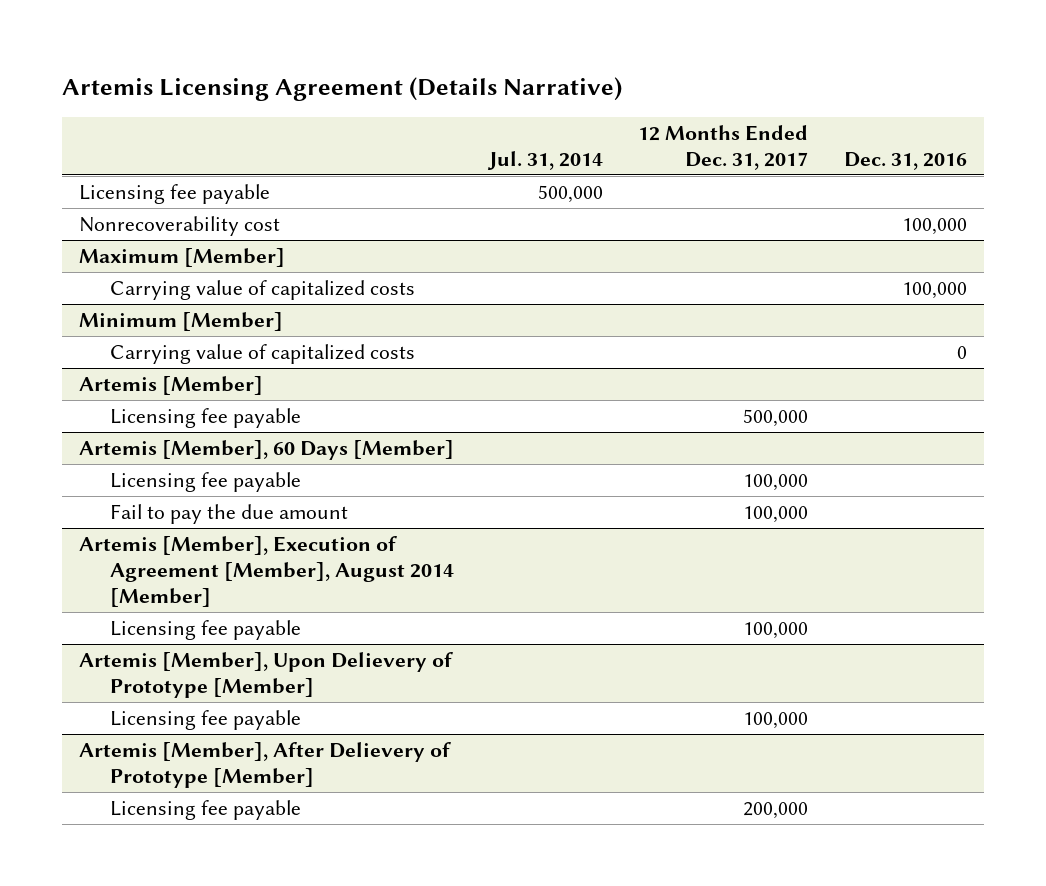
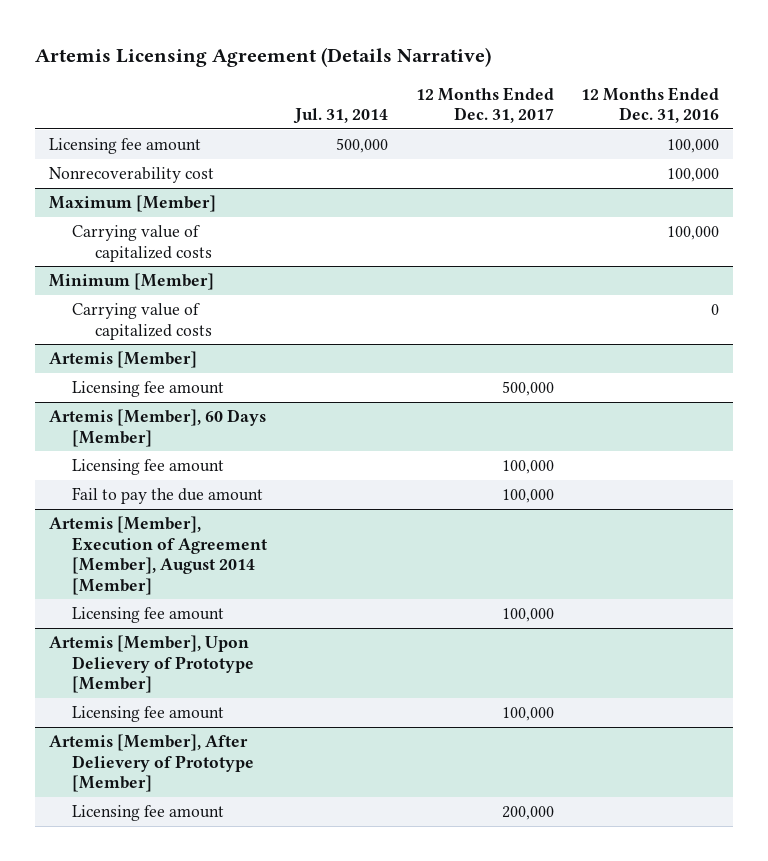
- | Jul. 31, 2014 | 12 Months Ended Dec. 31, 2017 | Dec. 31, 2016
+ | Jul. 31, 2014 | 12 Months Ended Dec. 31, 2017 | 12 Months Ended Dec. 31, 2016
- Licensing fee payable | 500,000 | |
+ Licensing fee amount | 500,000 | | 100,000
@ Artemis [Member]
- Licensing fee payable | | 500,000 |
+ Licensing fee amount | | 500,000 |
@ Artemis [Member], 60 Days [Member]
- Licensing fee payable | | 100,000 |
+ Licensing fee amount | | 100,000 |
@ Artemis [Member], Execution of Agreement [Member], August 2014 [Member]
- Licensing fee payable | | 100,000 |
+ Licensing fee amount | | 100,000 |
@ Artemis [Member], Upon Delievery of Prototype [Member]
- Licensing fee payable | | 100,000 |
+ Licensing fee amount | | 100,000 |
@ Artemis [Member], After Delievery of Prototype [Member]
- Licensing fee payable | | 200,000 |
+ Licensing fee amount | | 200,000 |

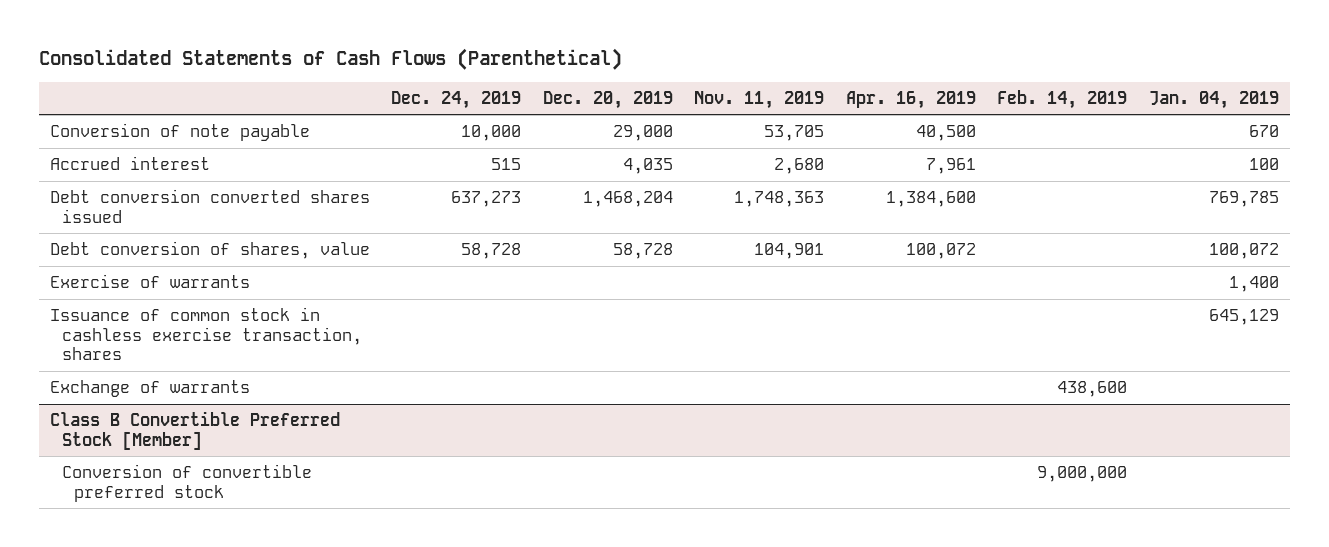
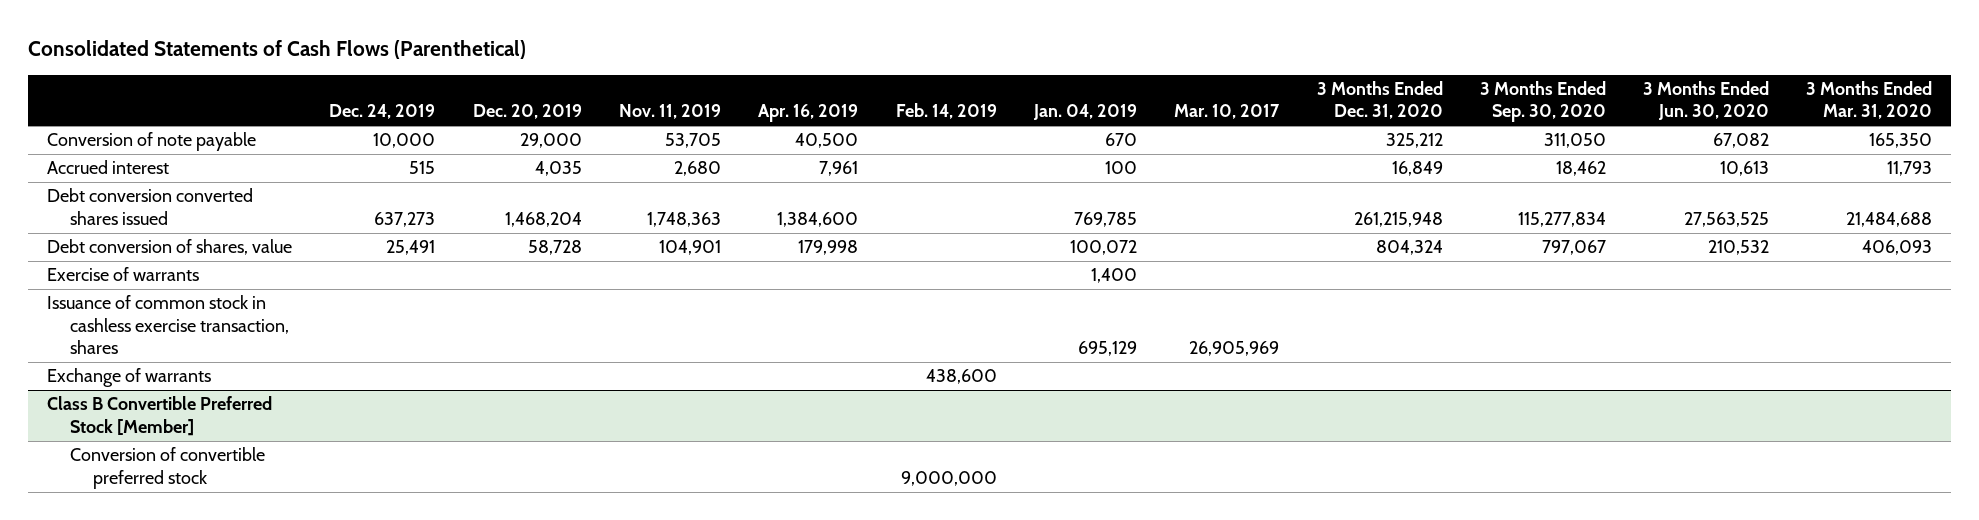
- | Dec. 24, 2019 | Dec. 20, 2019 | Nov. 11, 2019 | Apr. 16, 2019 | Feb. 14, 2019 | Jan. 04, 2019
+ | Dec. 24, 2019 | Dec. 20, 2019 | Nov. 11, 2019 | Apr. 16, 2019 | Feb. 14, 2019 | Jan. 04, 2019 | Mar. 10, 2017 | 3 Months Ended Dec. 31, 2020 | 3 Months Ended Sep. 30, 2020 | 3 Months Ended Jun. 30, 2020 | 3 Months Ended Mar. 31, 2020
- Debt conversion of shares, value | 58,728 | 58,728 | 104,901 | 100,072 | | 100,072
+ Debt conversion of shares, value | 25,491 | 58,728 | 104,901 | 179,998 | | 100,072 | | 804,324 | 797,067 | 210,532 | 406,093
- Issuance of common stock in cashless exercise transaction, shares | | | | | | 645,129
+ Issuance of common stock in cashless exercise transaction, shares | | | | | | 695,129 | 26,905,969 | | | |

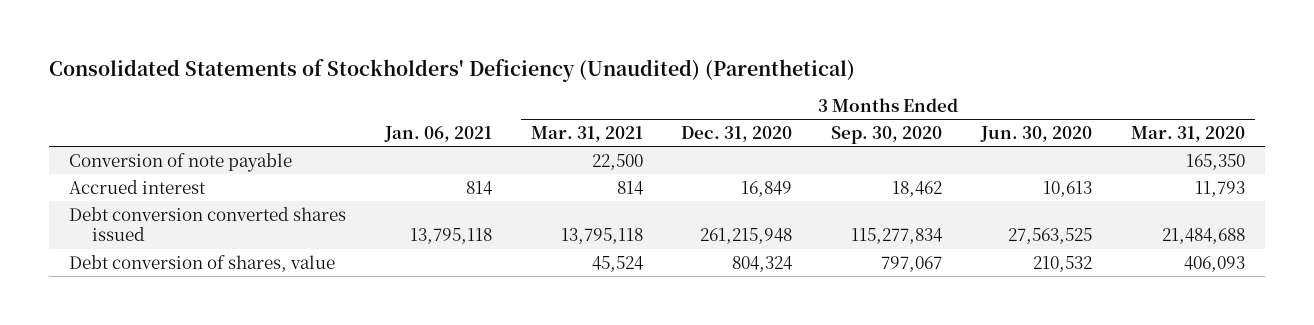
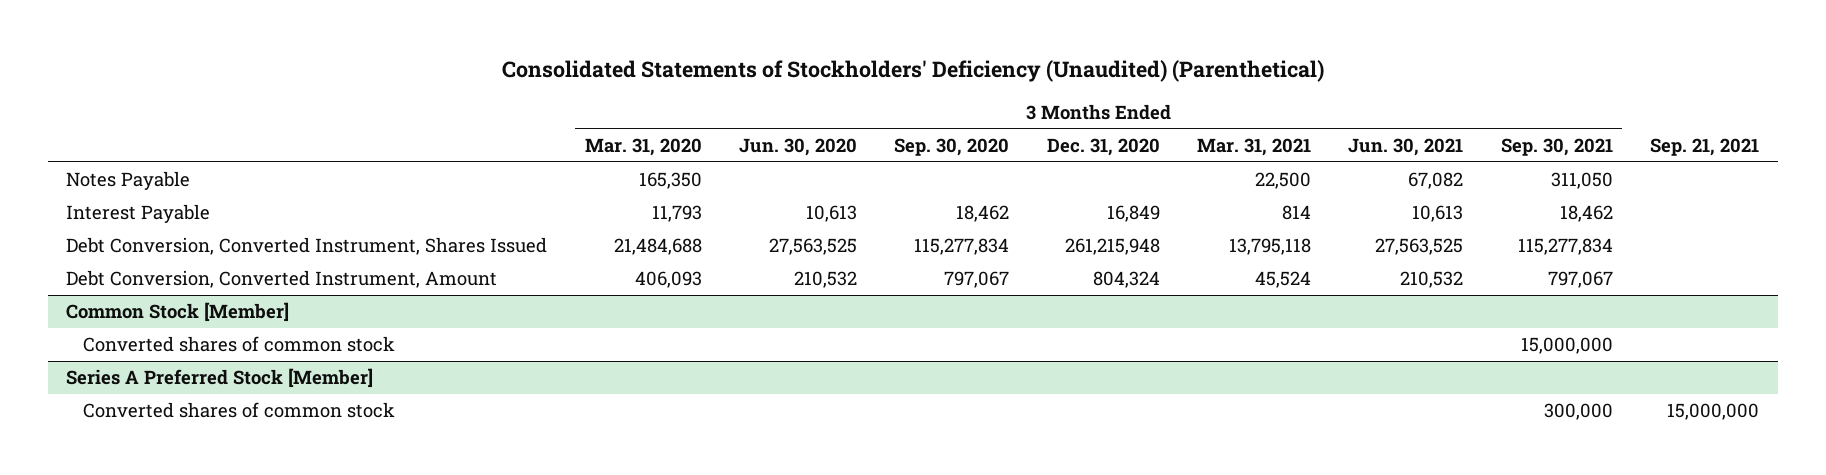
- | Jan. 06, 2021 | 3 Months Ended Mar. 31, 2021 | 3 Months Ended Dec. 31, 2020 | 3 Months Ended Sep. 30, 2020 | 3 Months Ended Jun. 30, 2020 | 3 Months Ended Mar. 31, 2020
+ | 3 Months Ended Mar. 31, 2020 | 3 Months Ended Jun. 30, 2020 | 3 Months Ended Sep. 30, 2020 | 3 Months Ended Dec. 31, 2020 | 3 Months Ended Mar. 31, 2021 | 3 Months Ended Jun. 30, 2021 | 3 Months Ended Sep. 30, 2021 | Sep. 21, 2021
- Conversion of note payable | | 22,500 | | | | 165,350
- Accrued interest | 814 | 814 | 16,849 | 18,462 | 10,613 | 11,793
- Debt conversion converted shares issued | 13,795,118 | 13,795,118 | 261,215,948 | 115,277,834 | 27,563,525 | 21,484,688
- Debt conversion of shares, value | | 45,524 | 804,324 | 797,067 | 210,532 | 406,093
+ Notes Payable | 165,350 | | | | 22,500 | 67,082 | 311,050 |
+ Interest Payable | 11,793 | 10,613 | 18,462 | 16,849 | 814 | 10,613 | 18,462 |
+ Debt Conversion, Converted Instrument, Shares Issued | 21,484,688 | 27,563,525 | 115,277,834 | 261,215,948 | 13,795,118 | 27,563,525 | 115,277,834 |
+ Debt Conversion, Converted Instrument, Amount | 406,093 | 210,532 | 797,067 | 804,324 | 45,524 | 210,532 | 797,067 |
+ Common Stock [Member]
+ Converted shares of common stock | | | | | | | 15,000,000 |
+ Series A Preferred Stock [Member]
+ Converted shares of common stock | | | | | | | 300,000 | 15,000,000

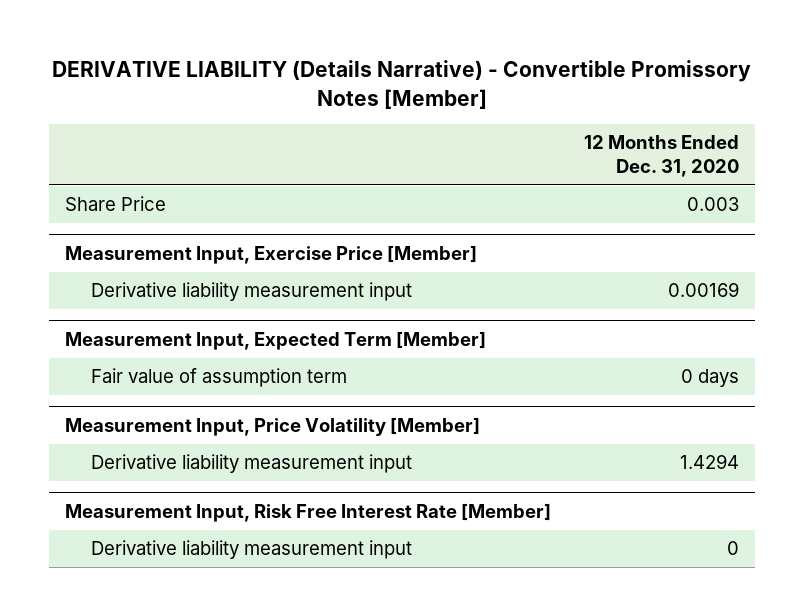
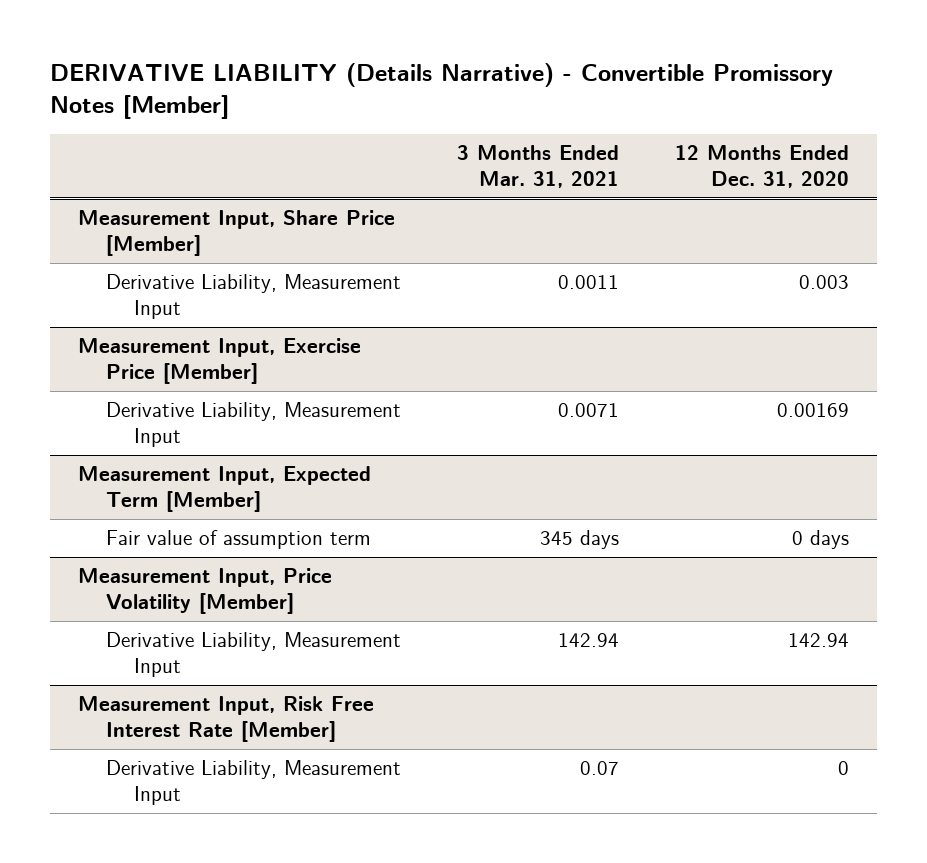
- | 12 Months Ended Dec. 31, 2020
+ | 3 Months Ended Mar. 31, 2021 | 12 Months Ended Dec. 31, 2020
- Share Price | 0.003
+ Measurement Input, Share Price [Member]
+ Derivative Liability, Measurement Input | 0.0011 | 0.003
@ Measurement Input, Exercise Price [Member]
- Derivative liability measurement input | 0.00169
+ Derivative Liability, Measurement Input | 0.0071 | 0.00169
@ Measurement Input, Price Volatility [Member]
- Derivative liability measurement input | 1.4294
+ Derivative Liability, Measurement Input | 142.94 | 142.94
@ Measurement Input, Risk Free Interest Rate [Member]
- Derivative liability measurement input | 0
+ Derivative Liability, Measurement Input | 0.07 | 0

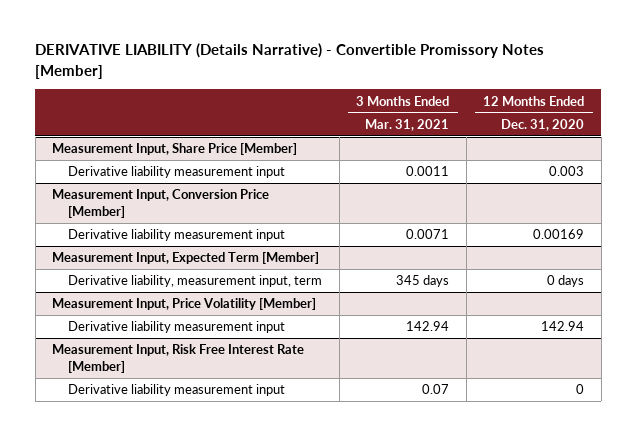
@ Measurement Input, Share Price [Member]
- Derivative Liability, Measurement Input | 0.0011 | 0.003
- Measurement Input, Exercise Price [Member]
- Derivative Liability, Measurement Input | 0.0071 | 0.00169
@ Measurement Input, Share Price [Member]
+ Derivative liability measurement input | 0.0011 | 0.003
+ Measurement Input, Conversion Price [Member]
+ Derivative liability measurement input | 0.0071 | 0.00169
@ Measurement Input, Expected Term [Member]
- Fair value of assumption term | 345 days | 0 days
+ Derivative liability, measurement input, term | 345 days | 0 days
@ Measurement Input, Price Volatility [Member]
- Derivative Liability, Measurement Input | 142.94 | 142.94
+ Derivative liability measurement input | 142.94 | 142.94
@ Measurement Input, Risk Free Interest Rate [Member]
- Derivative Liability, Measurement Input | 0.07 | 0
+ Derivative liability measurement input | 0.07 | 0

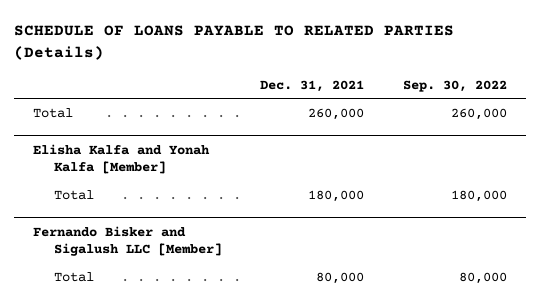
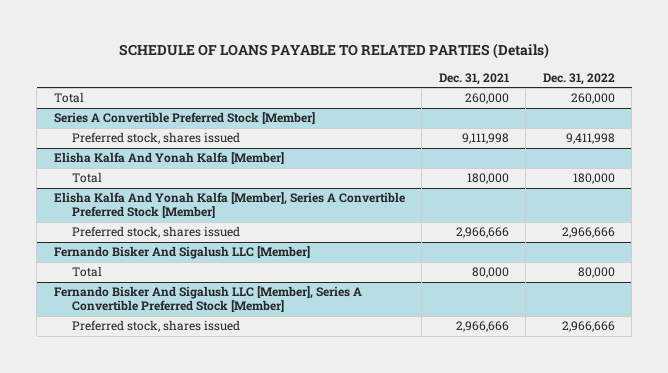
- | Dec. 31, 2021 | Sep. 30, 2022
+ | Dec. 31, 2021 | Dec. 31, 2022
- Elisha Kalfa and Yonah Kalfa [Member]
+ Series A Convertible Preferred Stock [Member]
+ Preferred stock, shares issued | 9,111,998 | 9,411,998
+ Elisha Kalfa And Yonah Kalfa [Member]
- Fernando Bisker and Sigalush LLC [Member]
+ Elisha Kalfa And Yonah Kalfa [Member], Series A Convertible Preferred Stock [Member]
+ Preferred stock, shares issued | 2,966,666 | 2,966,666
+ Fernando Bisker And Sigalush LLC [Member]
+ Fernando Bisker And Sigalush LLC [Member], Series A Convertible Preferred Stock [Member]
+ Preferred stock, shares issued | 2,966,666 | 2,966,666

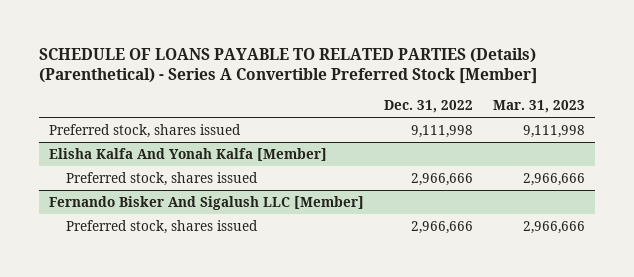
- SCHEDULE OF LOANS PAYABLE TO RELATED PARTIES (Details)
+ SCHEDULE OF LOANS PAYABLE TO RELATED PARTIES (Details) (Parenthetical) - Series A Convertible Preferred Stock [Member]
- | Dec. 31, 2021 | Dec. 31, 2022
+ | Dec. 31, 2022 | Mar. 31, 2023
- Total | 260,000 | 260,000
- Series A Convertible Preferred Stock [Member]
- Preferred stock, shares issued | 9,111,998 | 9,411,998
+ Preferred stock, shares issued | 9,111,998 | 9,111,998
@ Elisha Kalfa And Yonah Kalfa [Member]
- Total | 180,000 | 180,000
- Elisha Kalfa And Yonah Kalfa [Member], Series A Convertible Preferred Stock [Member]
@ Fernando Bisker And Sigalush LLC [Member]
- Total | 80,000 | 80,000
- Fernando Bisker And Sigalush LLC [Member], Series A Convertible Preferred Stock [Member]

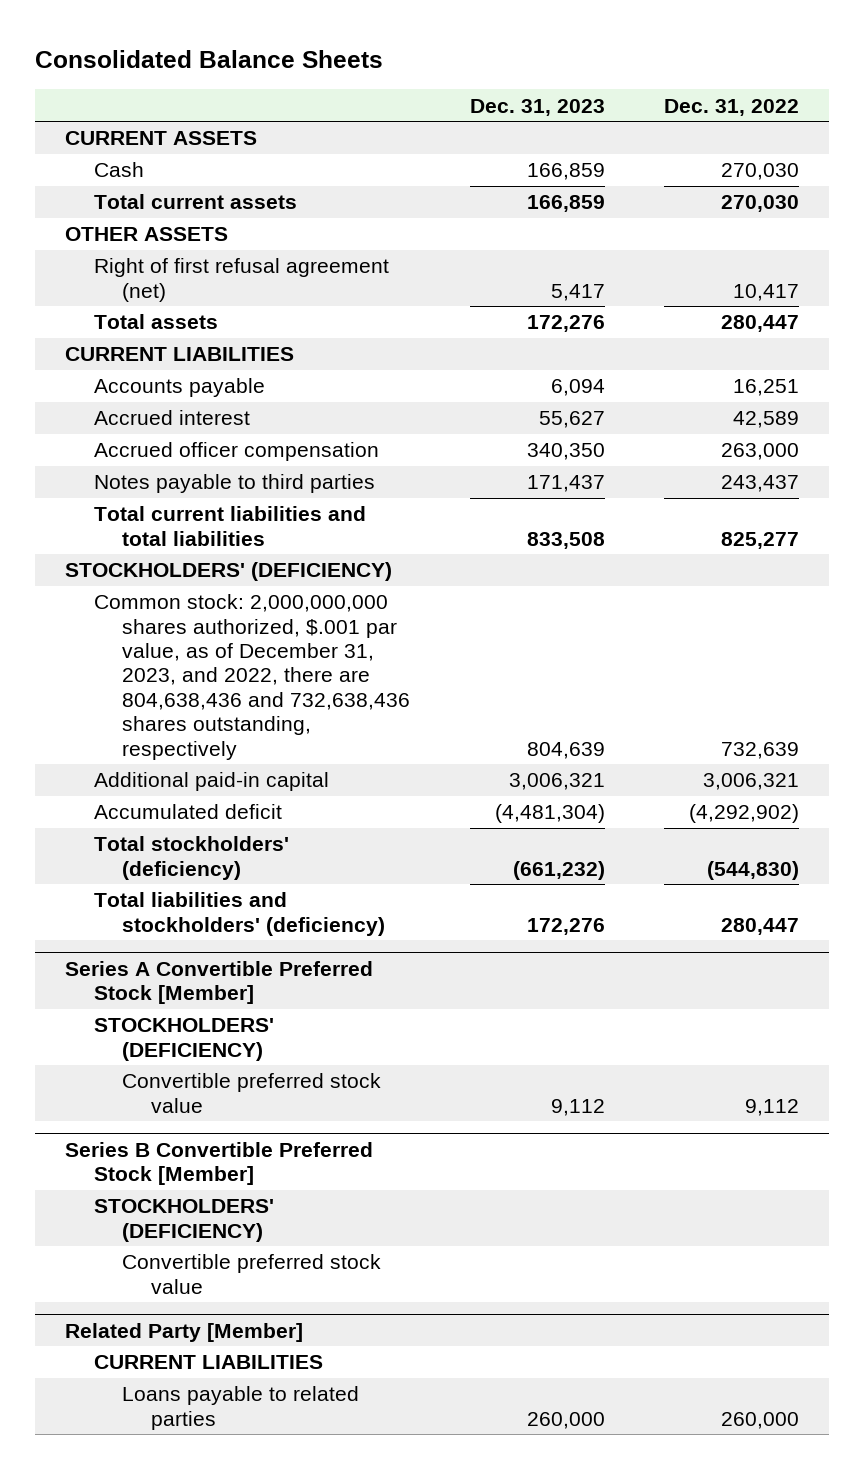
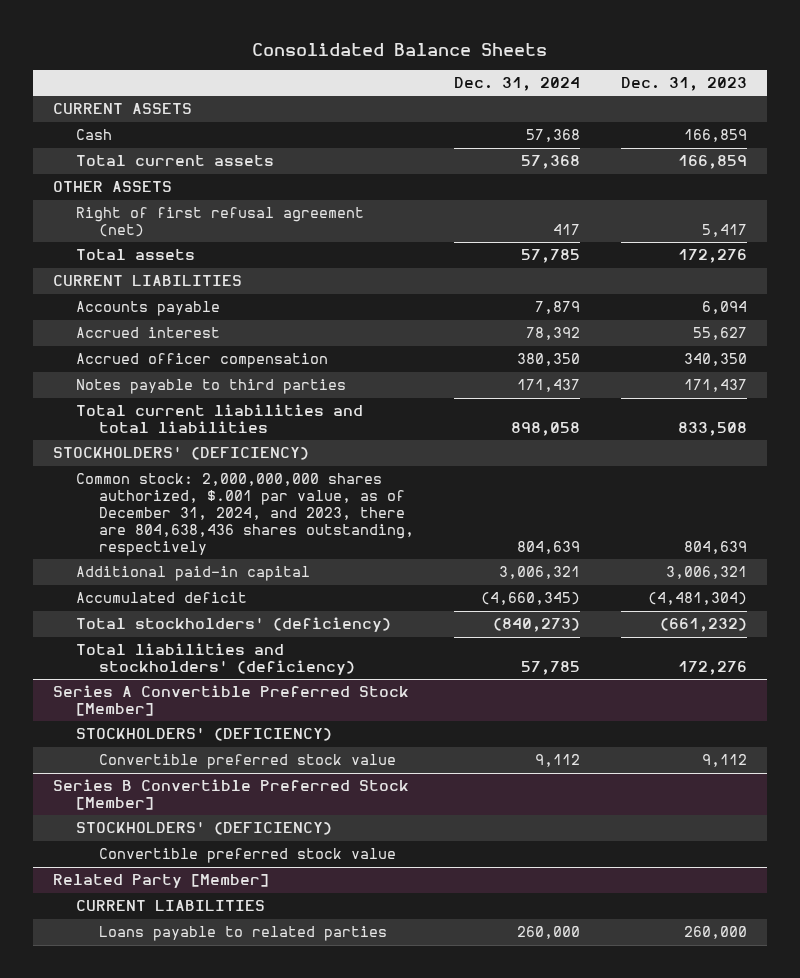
- | Dec. 31, 2023 | Dec. 31, 2022
+ | Dec. 31, 2024 | Dec. 31, 2023
- Common stock: 2,000,000,000 shares authorized, $.001 par value, as of December 31, 2023, and 2022, there are 804,638,436 and 732,638,436 shares outstanding, respectively | 804,639 | 732,639
+ Common stock: 2,000,000,000 shares authorized, $.001 par value, as of December 31, 2024, and 2023, there are 804,638,436 shares outstanding, respectively | 804,639 | 804,639

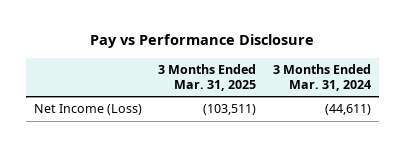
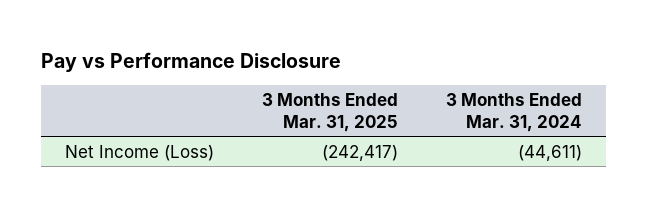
- Net Income (Loss) | (103,511) | (44,611)
+ Net Income (Loss) | (242,417) | (44,611)

